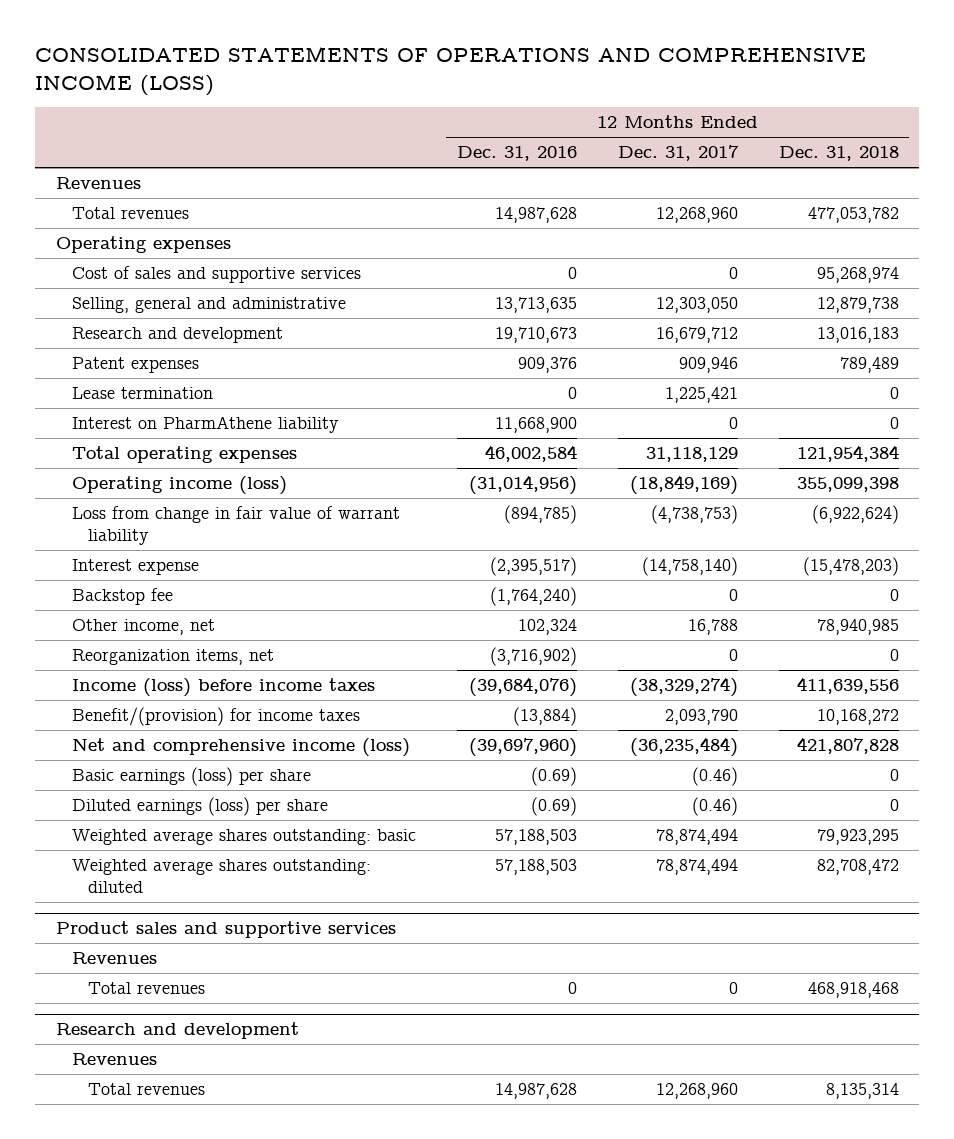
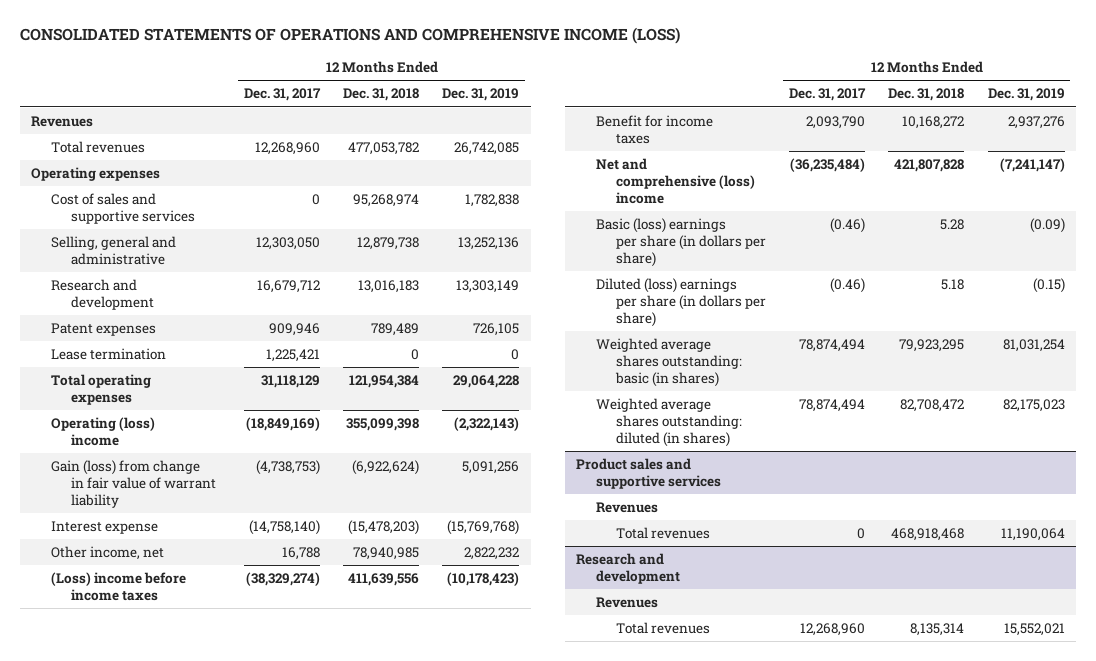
- | 12 Months Ended Dec. 31, 2016 | 12 Months Ended Dec. 31, 2017 | 12 Months Ended Dec. 31, 2018
+ | 12 Months Ended Dec. 31, 2017 | 12 Months Ended Dec. 31, 2018 | 12 Months Ended Dec. 31, 2019
- Interest on PharmAthene liability | 11,668,900 | 0 | 0
- Operating income (loss) | (31,014,956) | (18,849,169) | 355,099,398
- Loss from change in fair value of warrant liability | (894,785) | (4,738,753) | (6,922,624)
+ Operating (loss) income | (18,849,169) | 355,099,398 | (2,322,143)
+ Gain (loss) from change in fair value of warrant liability | (4,738,753) | (6,922,624) | 5,091,256
- Backstop fee | (1,764,240) | 0 | 0
- Reorganization items, net | (3,716,902) | 0 | 0
- Income (loss) before income taxes | (39,684,076) | (38,329,274) | 411,639,556
- Benefit/(provision) for income taxes | (13,884) | 2,093,790 | 10,168,272
- Net and comprehensive income (loss) | (39,697,960) | (36,235,484) | 421,807,828
- Basic earnings (loss) per share | (0.69) | (0.46) | 0
- Diluted earnings (loss) per share | (0.69) | (0.46) | 0
- Weighted average shares outstanding: basic | 57,188,503 | 78,874,494 | 79,923,295
- Weighted average shares outstanding: diluted | 57,188,503 | 78,874,494 | 82,708,472
+ (Loss) income before income taxes | (38,329,274) | 411,639,556 | (10,178,423)
+ Benefit for income taxes | 2,093,790 | 10,168,272 | 2,937,276
+ Net and comprehensive (loss) income | (36,235,484) | 421,807,828 | (7,241,147)
+ Basic (loss) earnings per share (in dollars per share) | (0.46) | 5.28 | (0.09)
+ Diluted (loss) earnings per share (in dollars per share) | (0.46) | 5.18 | (0.15)
+ Weighted average shares outstanding: basic (in shares) | 78,874,494 | 79,923,295 | 81,031,254
+ Weighted average shares outstanding: diluted (in shares) | 78,874,494 | 82,708,472 | 82,175,023

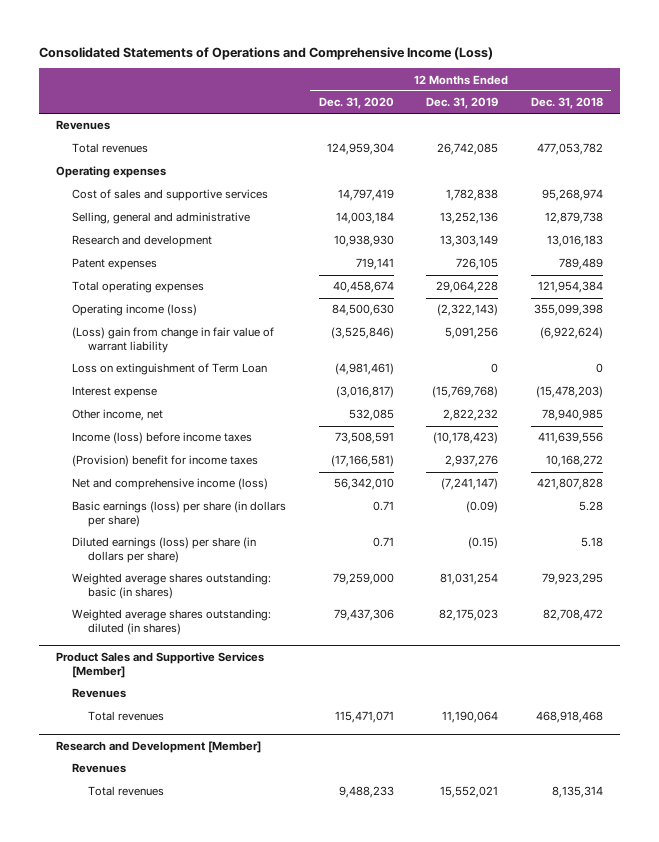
- CONSOLIDATED STATEMENTS OF OPERATIONS AND COMPREHENSIVE INCOME (LOSS)
+ Consolidated Statements of Operations and Comprehensive Income (Loss)
- | 12 Months Ended Dec. 31, 2017 | 12 Months Ended Dec. 31, 2018 | 12 Months Ended Dec. 31, 2019
+ | 12 Months Ended Dec. 31, 2020 | 12 Months Ended Dec. 31, 2019 | 12 Months Ended Dec. 31, 2018
- Lease termination | 1,225,421 | 0 | 0
- Operating (loss) income | (18,849,169) | 355,099,398 | (2,322,143)
- Gain (loss) from change in fair value of warrant liability | (4,738,753) | (6,922,624) | 5,091,256
+ Operating income (loss) | 84,500,630 | (2,322,143) | 355,099,398
+ (Loss) gain from change in fair value of warrant liability | (3,525,846) | 5,091,256 | (6,922,624)
+ Loss on extinguishment of Term Loan | (4,981,461) | 0 | 0
- (Loss) income before income taxes | (38,329,274) | 411,639,556 | (10,178,423)
- Benefit for income taxes | 2,093,790 | 10,168,272 | 2,937,276
- Net and comprehensive (loss) income | (36,235,484) | 421,807,828 | (7,241,147)
- Basic (loss) earnings per share (in dollars per share) | (0.46) | 5.28 | (0.09)
- Diluted (loss) earnings per share (in dollars per share) | (0.46) | 5.18 | (0.15)
+ Income (loss) before income taxes | 73,508,591 | (10,178,423) | 411,639,556
+ (Provision) benefit for income taxes | (17,166,581) | 2,937,276 | 10,168,272
+ Net and comprehensive income (loss) | 56,342,010 | (7,241,147) | 421,807,828
+ Basic earnings (loss) per share (in dollars per share) | 0.71 | (0.09) | 5.28
+ Diluted earnings (loss) per share (in dollars per share) | 0.71 | (0.15) | 5.18
- Product sales and supportive services
+ Product Sales and Supportive Services [Member]
- Research and development
+ Research and Development [Member]

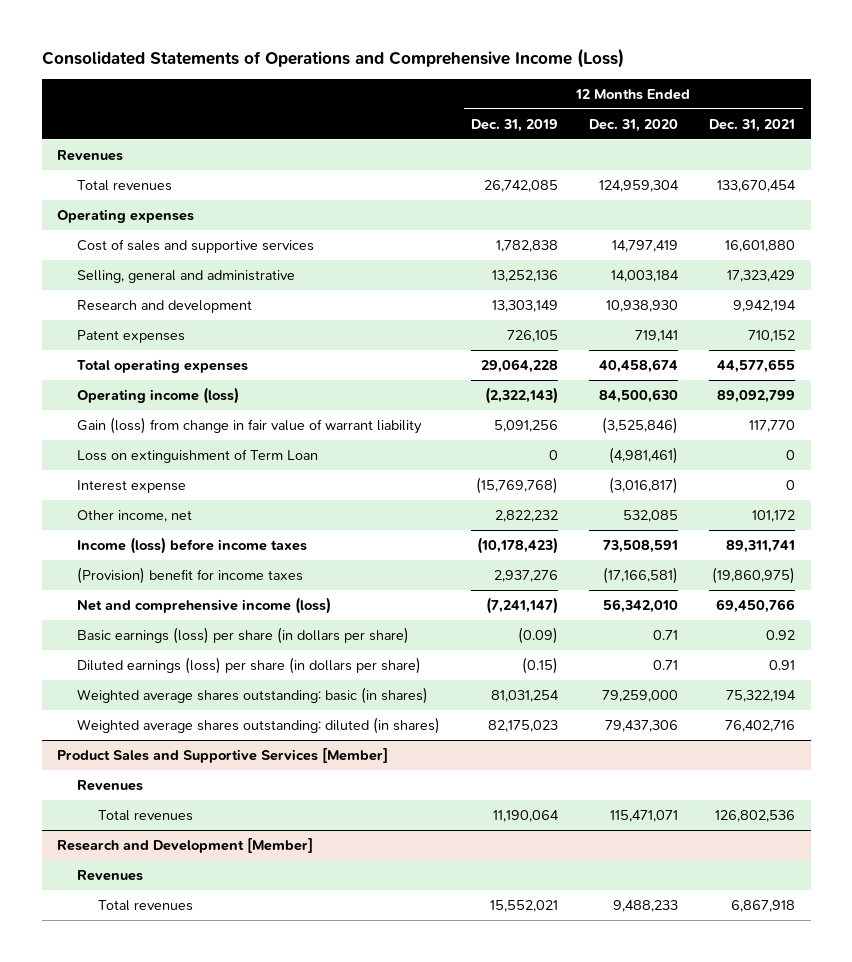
- | 12 Months Ended Dec. 31, 2020 | 12 Months Ended Dec. 31, 2019 | 12 Months Ended Dec. 31, 2018
+ | 12 Months Ended Dec. 31, 2019 | 12 Months Ended Dec. 31, 2020 | 12 Months Ended Dec. 31, 2021
- (Loss) gain from change in fair value of warrant liability | (3,525,846) | 5,091,256 | (6,922,624)
+ Gain (loss) from change in fair value of warrant liability | 5,091,256 | (3,525,846) | 117,770

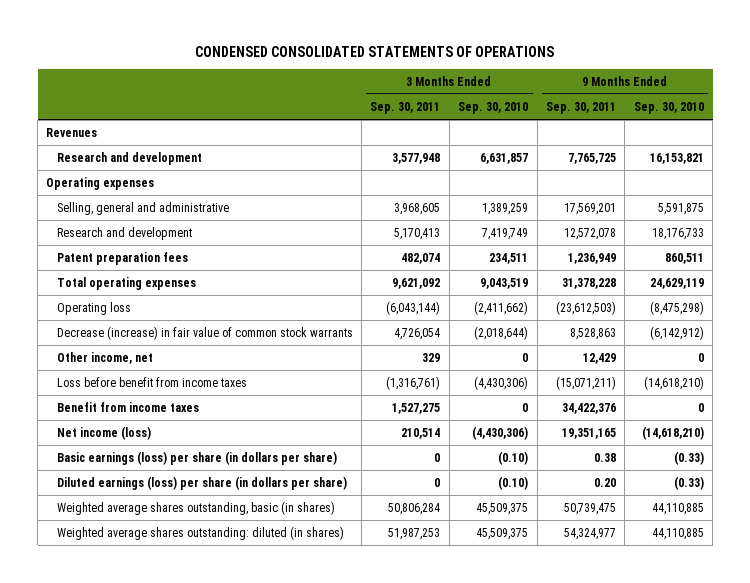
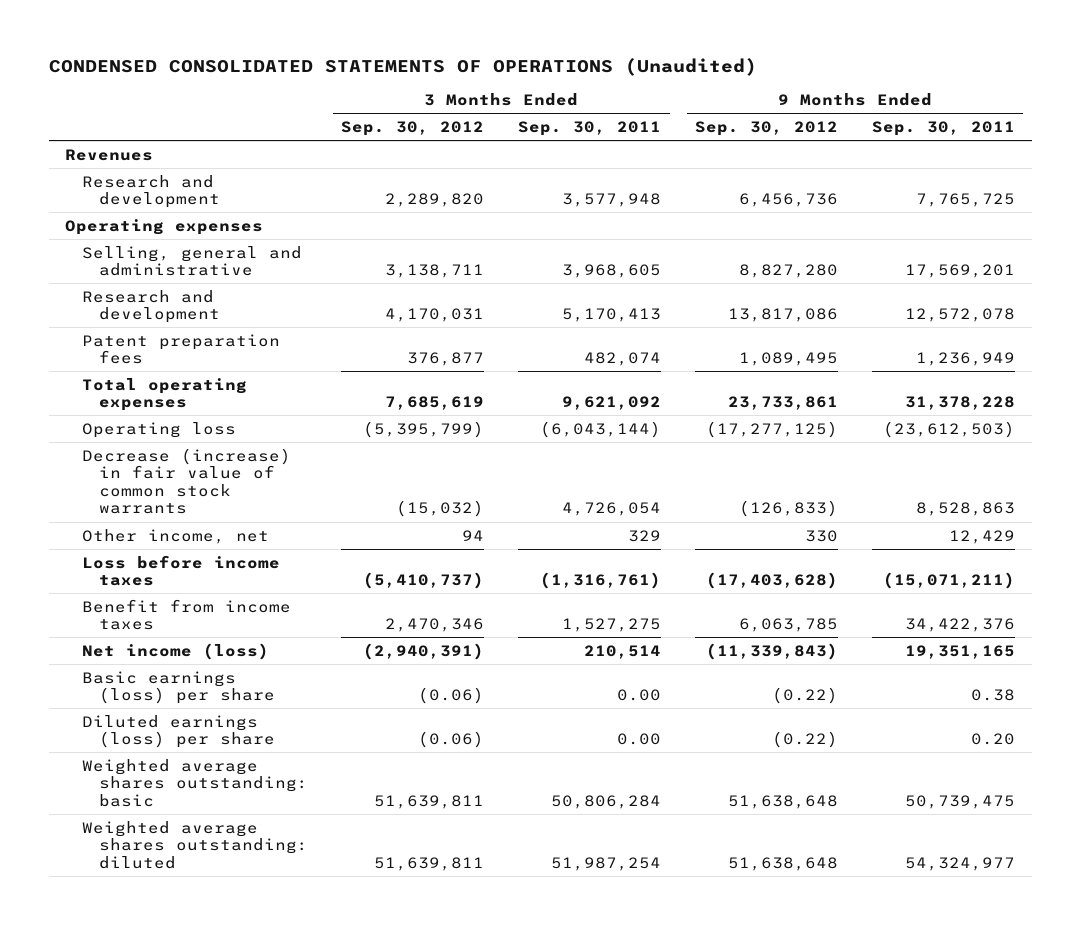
- CONDENSED CONSOLIDATED STATEMENTS OF OPERATIONS
+ CONDENSED CONSOLIDATED STATEMENTS OF OPERATIONS (Unaudited)
- | 3 Months Ended Sep. 30, 2011 | 3 Months Ended Sep. 30, 2010 | 9 Months Ended Sep. 30, 2011 | 9 Months Ended Sep. 30, 2010
+ | 3 Months Ended Sep. 30, 2012 | 3 Months Ended Sep. 30, 2011 | 9 Months Ended Sep. 30, 2012 | 9 Months Ended Sep. 30, 2011
- Loss before benefit from income taxes | (1,316,761) | (4,430,306) | (15,071,211) | (14,618,210)
+ Loss before income taxes | (5,410,737) | (1,316,761) | (17,403,628) | (15,071,211)
- Basic earnings (loss) per share (in dollars per share) | 0 | (0.10) | 0.38 | (0.33)
- Diluted earnings (loss) per share (in dollars per share) | 0 | (0.10) | 0.20 | (0.33)
- Weighted average shares outstanding, basic (in shares) | 50,806,284 | 45,509,375 | 50,739,475 | 44,110,885
- Weighted average shares outstanding: diluted (in shares) | 51,987,253 | 45,509,375 | 54,324,977 | 44,110,885
+ Basic earnings (loss) per share | (0.06) | 0.00 | (0.22) | 0.38
+ Diluted earnings (loss) per share | (0.06) | 0.00 | (0.22) | 0.20
+ Weighted average shares outstanding: basic | 51,639,811 | 50,806,284 | 51,638,648 | 50,739,475
+ Weighted average shares outstanding: diluted | 51,639,811 | 51,987,254 | 51,638,648 | 54,324,977

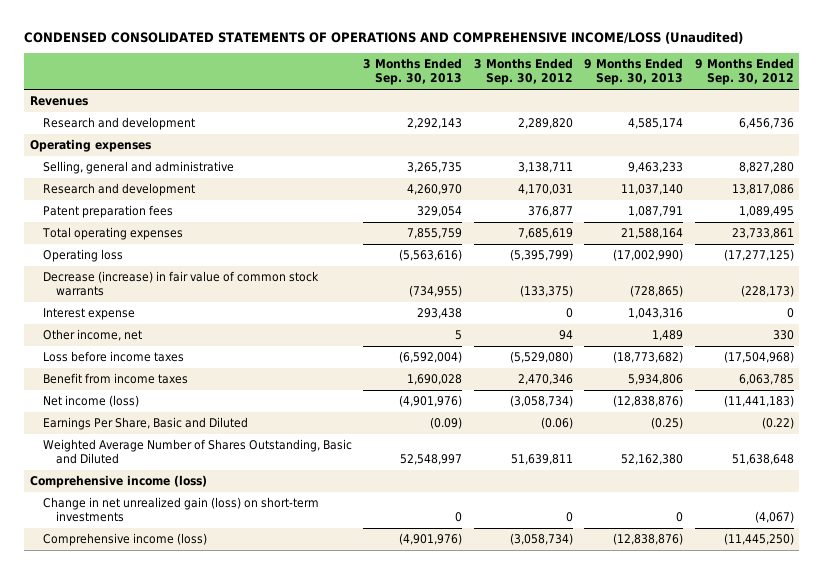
- CONDENSED CONSOLIDATED STATEMENTS OF OPERATIONS (Unaudited)
+ CONDENSED CONSOLIDATED STATEMENTS OF OPERATIONS AND COMPREHENSIVE INCOME/LOSS (Unaudited)
- | 3 Months Ended Sep. 30, 2012 | 3 Months Ended Sep. 30, 2011 | 9 Months Ended Sep. 30, 2012 | 9 Months Ended Sep. 30, 2011
+ | 3 Months Ended Sep. 30, 2013 | 3 Months Ended Sep. 30, 2012 | 9 Months Ended Sep. 30, 2013 | 9 Months Ended Sep. 30, 2012
- Decrease (increase) in fair value of common stock warrants | (15,032) | 4,726,054 | (126,833) | 8,528,863
+ Decrease (increase) in fair value of common stock warrants | (734,955) | (133,375) | (728,865) | (228,173)
+ Interest expense | 293,438 | 0 | 1,043,316 | 0
- Loss before income taxes | (5,410,737) | (1,316,761) | (17,403,628) | (15,071,211)
+ Loss before income taxes | (6,592,004) | (5,529,080) | (18,773,682) | (17,504,968)
- Net income (loss) | (2,940,391) | 210,514 | (11,339,843) | 19,351,165
- Basic earnings (loss) per share | (0.06) | 0.00 | (0.22) | 0.38
- Diluted earnings (loss) per share | (0.06) | 0.00 | (0.22) | 0.20
- Weighted average shares outstanding: basic | 51,639,811 | 50,806,284 | 51,638,648 | 50,739,475
- Weighted average shares outstanding: diluted | 51,639,811 | 51,987,254 | 51,638,648 | 54,324,977
+ Net income (loss) | (4,901,976) | (3,058,734) | (12,838,876) | (11,441,183)
+ Earnings Per Share, Basic and Diluted | (0.09) | (0.06) | (0.25) | (0.22)
+ Weighted Average Number of Shares Outstanding, Basic and Diluted | 52,548,997 | 51,639,811 | 52,162,380 | 51,638,648
+ Comprehensive income (loss)
+ Change in net unrealized gain (loss) on short-term investments | 0 | 0 | 0 | (4,067)
+ Comprehensive income (loss) | (4,901,976) | (3,058,734) | (12,838,876) | (11,445,250)

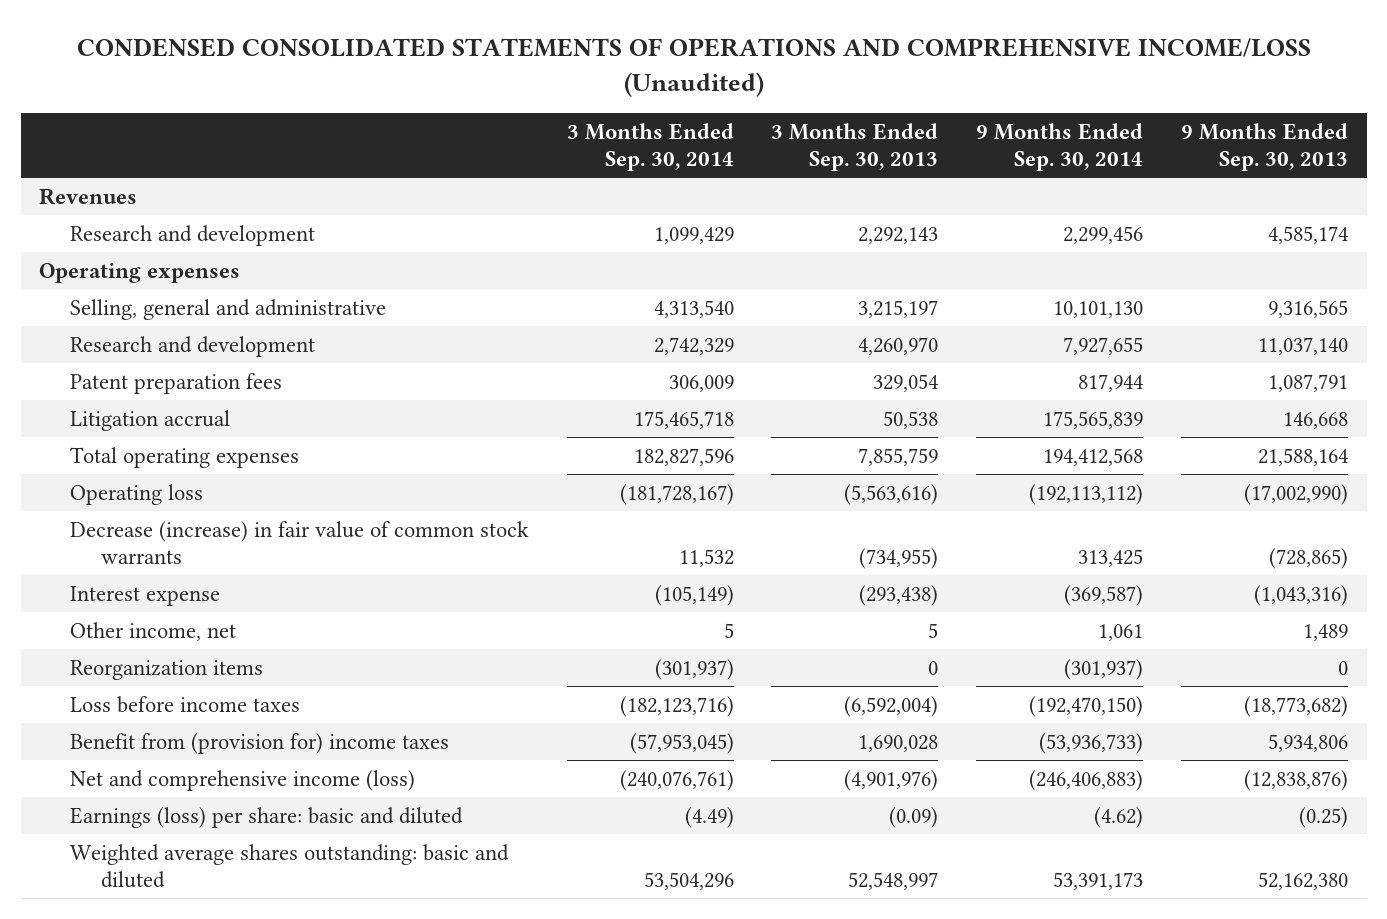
- | 3 Months Ended Sep. 30, 2013 | 3 Months Ended Sep. 30, 2012 | 9 Months Ended Sep. 30, 2013 | 9 Months Ended Sep. 30, 2012
+ | 3 Months Ended Sep. 30, 2014 | 3 Months Ended Sep. 30, 2013 | 9 Months Ended Sep. 30, 2014 | 9 Months Ended Sep. 30, 2013
- Selling, general and administrative | 3,265,735 | 3,138,711 | 9,463,233 | 8,827,280
+ Selling, general and administrative | 4,313,540 | 3,215,197 | 10,101,130 | 9,316,565
+ Litigation accrual | 175,465,718 | 50,538 | 175,565,839 | 146,668
- Interest expense | 293,438 | 0 | 1,043,316 | 0
+ Interest expense | (105,149) | (293,438) | (369,587) | (1,043,316)
+ Reorganization items | (301,937) | 0 | (301,937) | 0
- Benefit from income taxes | 1,690,028 | 2,470,346 | 5,934,806 | 6,063,785
- Net income (loss) | (4,901,976) | (3,058,734) | (12,838,876) | (11,441,183)
- Earnings Per Share, Basic and Diluted | (0.09) | (0.06) | (0.25) | (0.22)
- Weighted Average Number of Shares Outstanding, Basic and Diluted | 52,548,997 | 51,639,811 | 52,162,380 | 51,638,648
- Comprehensive income (loss)
- Change in net unrealized gain (loss) on short-term investments | 0 | 0 | 0 | (4,067)
- Comprehensive income (loss) | (4,901,976) | (3,058,734) | (12,838,876) | (11,445,250)
+ Benefit from (provision for) income taxes | (57,953,045) | 1,690,028 | (53,936,733) | 5,934,806
+ Net and comprehensive income (loss) | (240,076,761) | (4,901,976) | (246,406,883) | (12,838,876)
+ Earnings (loss) per share: basic and diluted | (4.49) | (0.09) | (4.62) | (0.25)
+ Weighted average shares outstanding: basic and diluted | 53,504,296 | 52,548,997 | 53,391,173 | 52,162,380

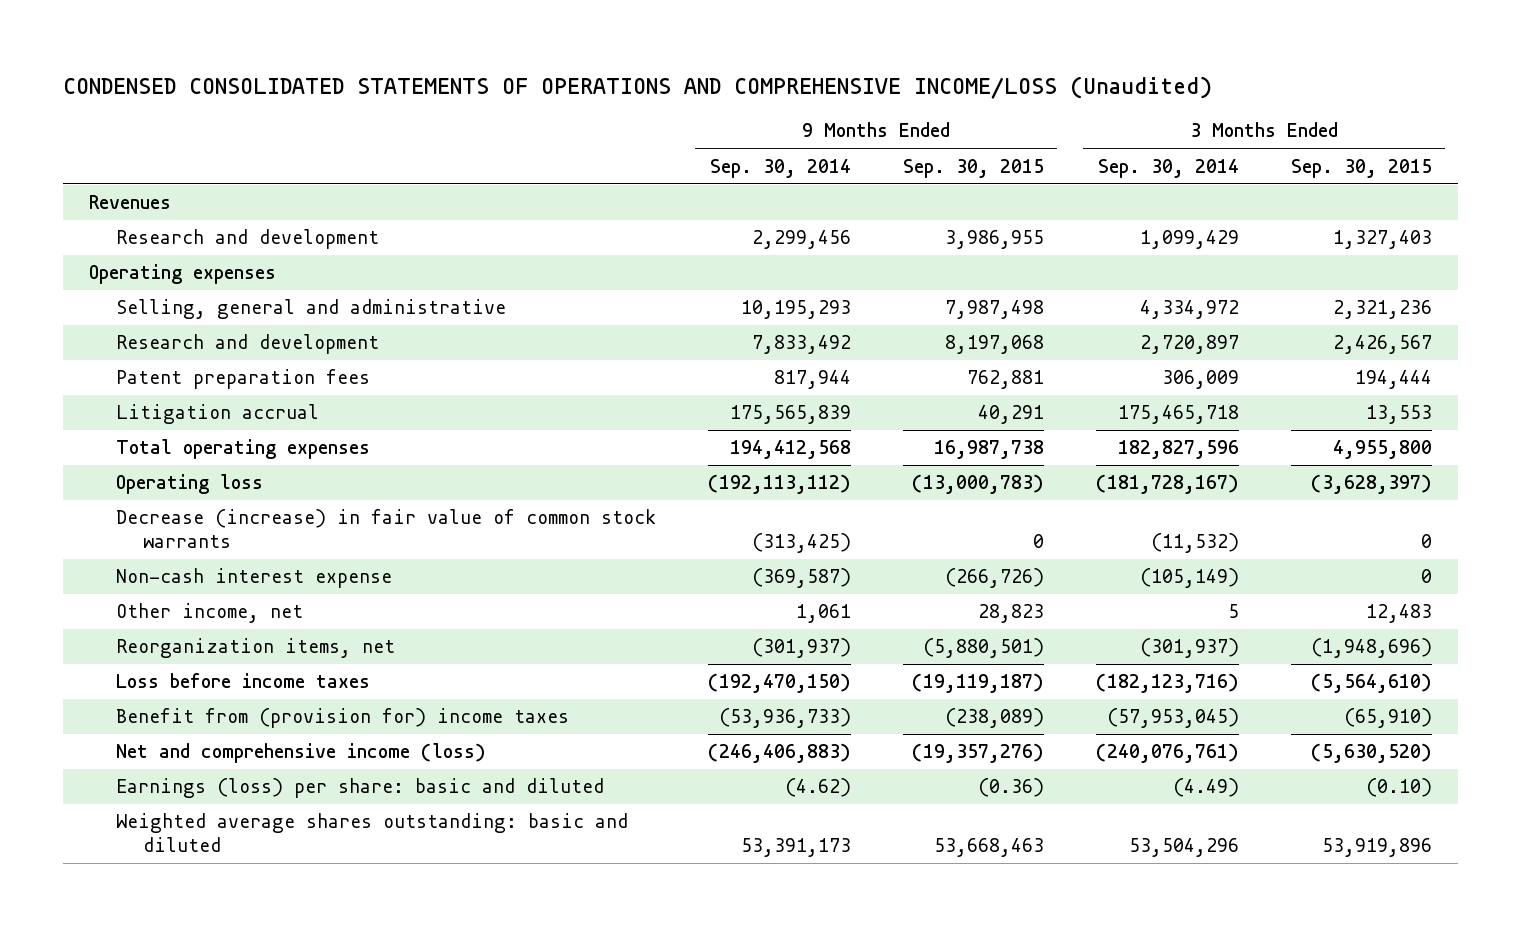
- | 3 Months Ended Sep. 30, 2014 | 3 Months Ended Sep. 30, 2013 | 9 Months Ended Sep. 30, 2014 | 9 Months Ended Sep. 30, 2013
+ | 9 Months Ended Sep. 30, 2014 | 9 Months Ended Sep. 30, 2015 | 3 Months Ended Sep. 30, 2014 | 3 Months Ended Sep. 30, 2015
- Selling, general and administrative | 4,313,540 | 3,215,197 | 10,101,130 | 9,316,565
- Research and development | 2,742,329 | 4,260,970 | 7,927,655 | 11,037,140
+ Selling, general and administrative | 10,195,293 | 7,987,498 | 4,334,972 | 2,321,236
+ Research and development | 7,833,492 | 8,197,068 | 2,720,897 | 2,426,567
- Decrease (increase) in fair value of common stock warrants | 11,532 | (734,955) | 313,425 | (728,865)
- Interest expense | (105,149) | (293,438) | (369,587) | (1,043,316)
+ Decrease (increase) in fair value of common stock warrants | (313,425) | 0 | (11,532) | 0
+ Non-cash interest expense | (369,587) | (266,726) | (105,149) | 0
- Reorganization items | (301,937) | 0 | (301,937) | 0
+ Reorganization items, net | (301,937) | (5,880,501) | (301,937) | (1,948,696)

